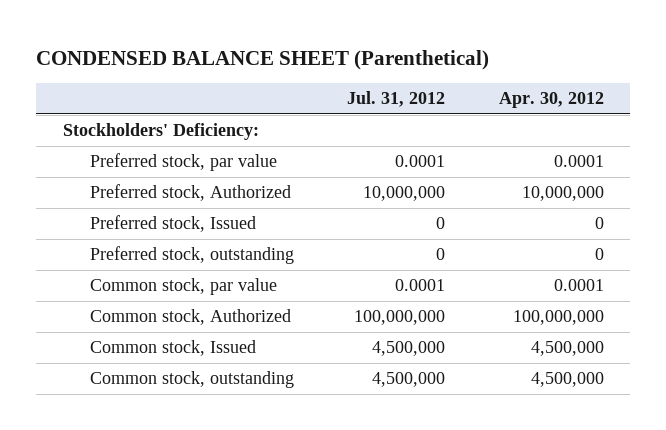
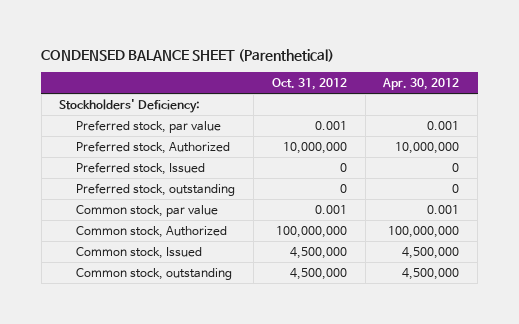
- | Jul. 31, 2012 | Apr. 30, 2012
+ | Oct. 31, 2012 | Apr. 30, 2012
- Preferred stock, par value | 0.0001 | 0.0001
+ Preferred stock, par value | 0.001 | 0.001
- Common stock, par value | 0.0001 | 0.0001
+ Common stock, par value | 0.001 | 0.001

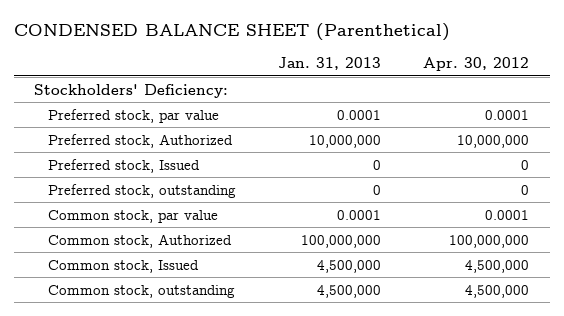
- | Oct. 31, 2012 | Apr. 30, 2012
+ | Jan. 31, 2013 | Apr. 30, 2012
- Preferred stock, par value | 0.001 | 0.001
+ Preferred stock, par value | 0.0001 | 0.0001
- Common stock, par value | 0.001 | 0.001
+ Common stock, par value | 0.0001 | 0.0001

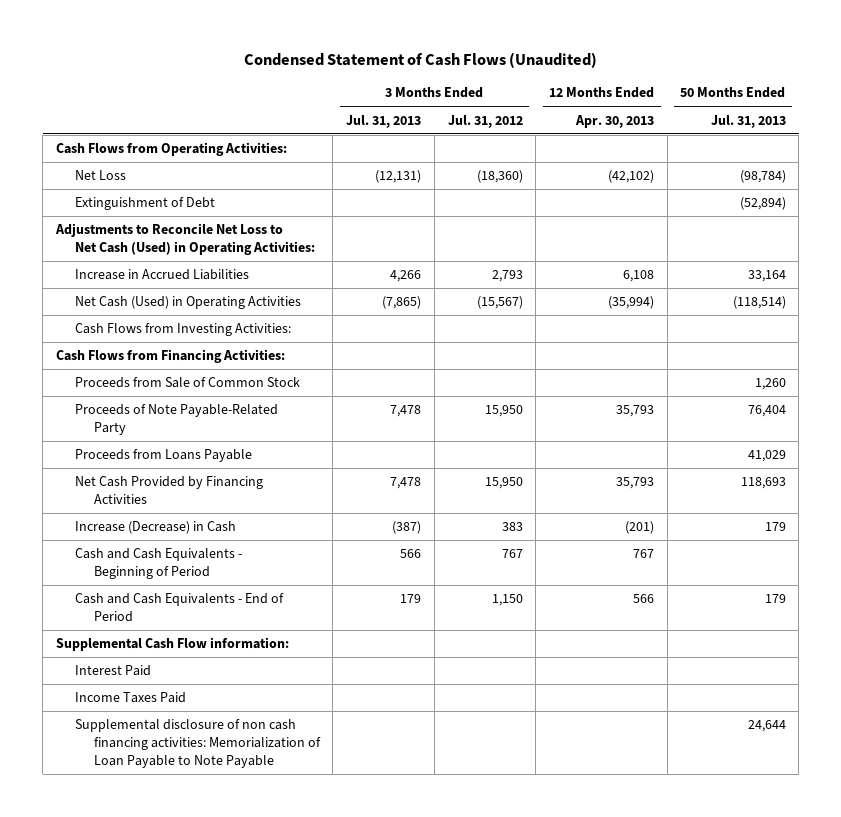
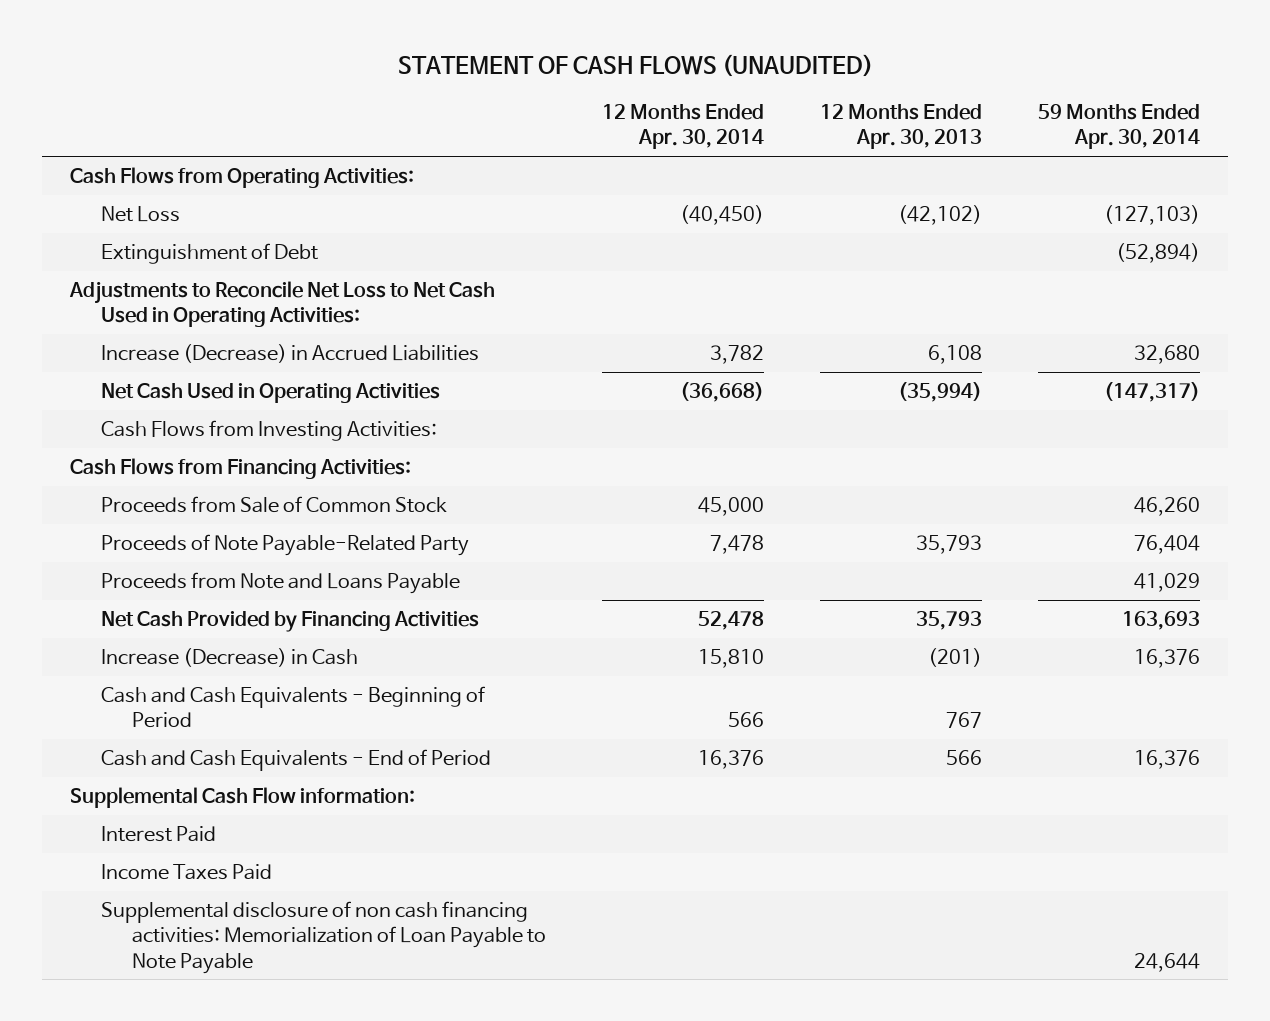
- Condensed Statement of Cash Flows (Unaudited)
+ STATEMENT OF CASH FLOWS (UNAUDITED)
- | 3 Months Ended Jul. 31, 2013 | 3 Months Ended Jul. 31, 2012 | 12 Months Ended Apr. 30, 2013 | 50 Months Ended Jul. 31, 2013
+ | 12 Months Ended Apr. 30, 2014 | 12 Months Ended Apr. 30, 2013 | 59 Months Ended Apr. 30, 2014
- Adjustments to Reconcile Net Loss to Net Cash (Used) in Operating Activities:
- Increase in Accrued Liabilities | 4,266 | 2,793 | 6,108 | 33,164
- Net Cash (Used) in Operating Activities | (7,865) | (15,567) | (35,994) | (118,514)
+ Adjustments to Reconcile Net Loss to Net Cash Used in Operating Activities:
+ Increase (Decrease) in Accrued Liabilities | 3,782 | 6,108 | 32,680
+ Net Cash Used in Operating Activities | (36,668) | (35,994) | (147,317)
- Proceeds from Loans Payable | | | | 41,029
+ Proceeds from Note and Loans Payable | | | 41,029

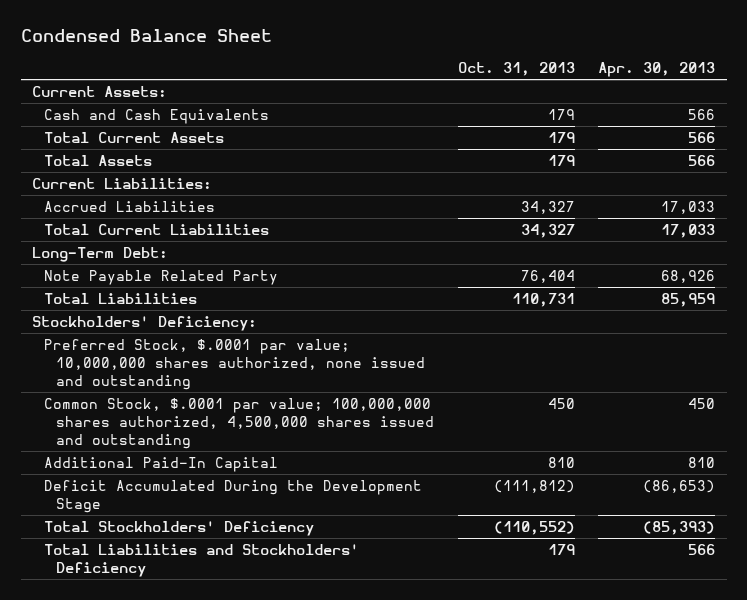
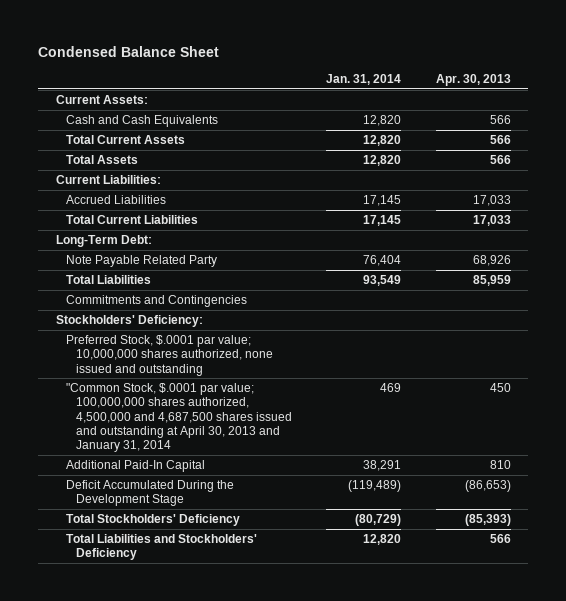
- | Oct. 31, 2013 | Apr. 30, 2013
+ | Jan. 31, 2014 | Apr. 30, 2013
+ Commitments and Contingencies
- Common Stock, $.0001 par value; 100,000,000 shares authorized, 4,500,000 shares issued and outstanding | 450 | 450
+ "Common Stock, $.0001 par value; 100,000,000 shares authorized, 4,500,000 and 4,687,500 shares issued and outstanding at April 30, 2013 and January 31, 2014 | 469 | 450

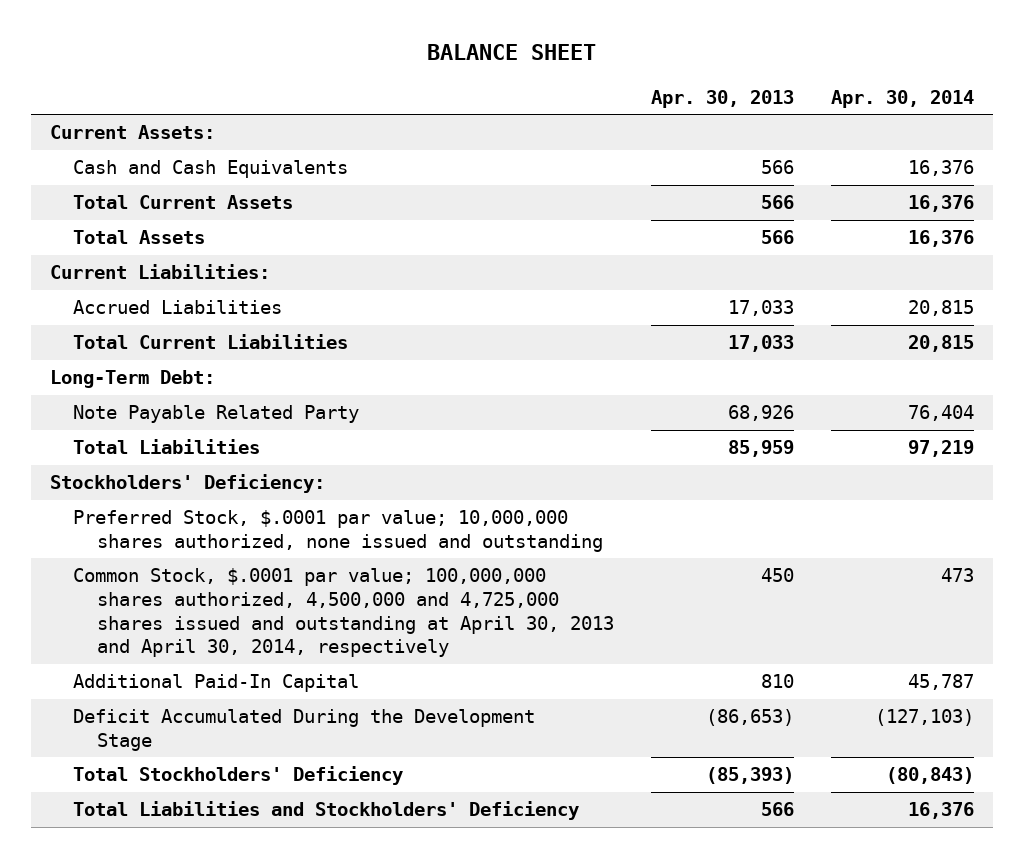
- Condensed Balance Sheet
+ BALANCE SHEET
- | Jan. 31, 2014 | Apr. 30, 2013
+ | Apr. 30, 2013 | Apr. 30, 2014
- Commitments and Contingencies
- "Common Stock, $.0001 par value; 100,000,000 shares authorized, 4,500,000 and 4,687,500 shares issued and outstanding at April 30, 2013 and January 31, 2014 | 469 | 450
+ Common Stock, $.0001 par value; 100,000,000 shares authorized, 4,500,000 and 4,725,000 shares issued and outstanding at April 30, 2013 and April 30, 2014, respectively | 450 | 473

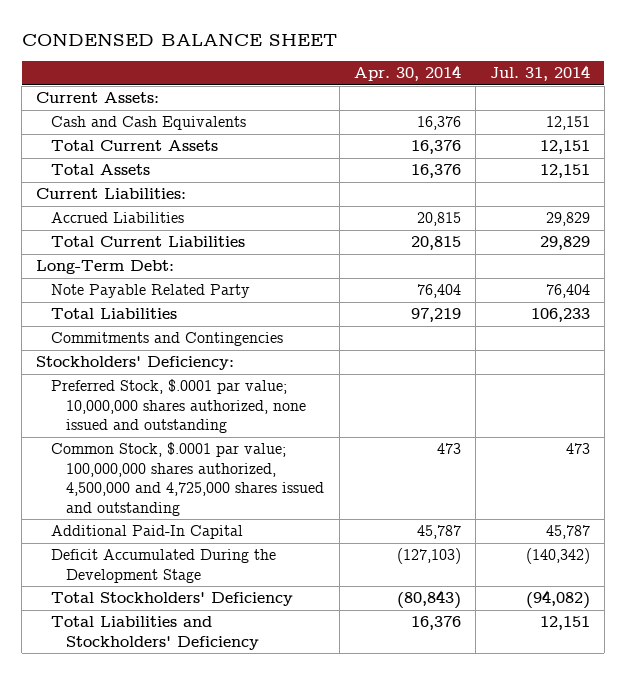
- BALANCE SHEET
+ CONDENSED BALANCE SHEET
- | Apr. 30, 2013 | Apr. 30, 2014
+ | Apr. 30, 2014 | Jul. 31, 2014
+ Commitments and Contingencies
- Common Stock, $.0001 par value; 100,000,000 shares authorized, 4,500,000 and 4,725,000 shares issued and outstanding at April 30, 2013 and April 30, 2014, respectively | 450 | 473
+ Common Stock, $.0001 par value; 100,000,000 shares authorized, 4,500,000 and 4,725,000 shares issued and outstanding | 473 | 473

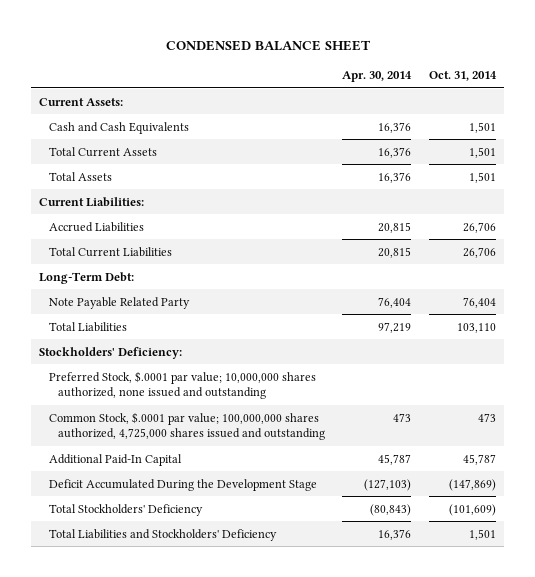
- | Apr. 30, 2014 | Jul. 31, 2014
+ | Apr. 30, 2014 | Oct. 31, 2014
- Commitments and Contingencies
- Common Stock, $.0001 par value; 100,000,000 shares authorized, 4,500,000 and 4,725,000 shares issued and outstanding | 473 | 473
+ Common Stock, $.0001 par value; 100,000,000 shares authorized, 4,725,000 shares issued and outstanding | 473 | 473

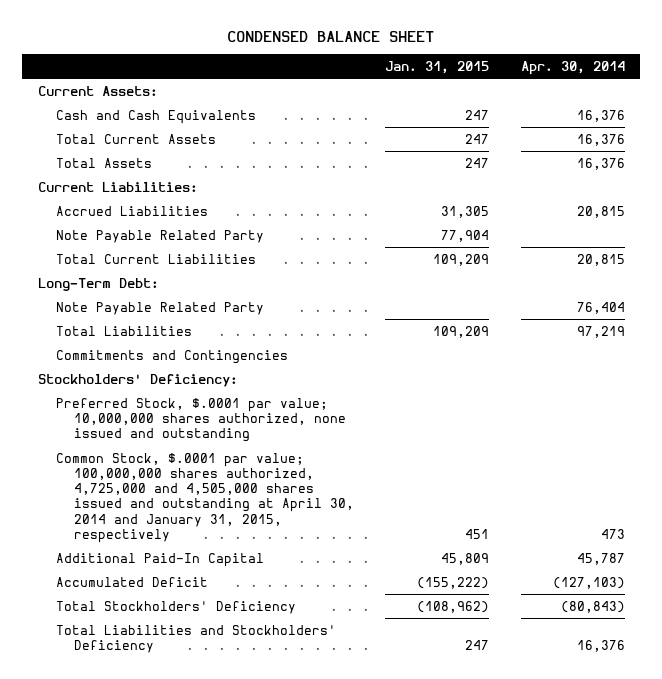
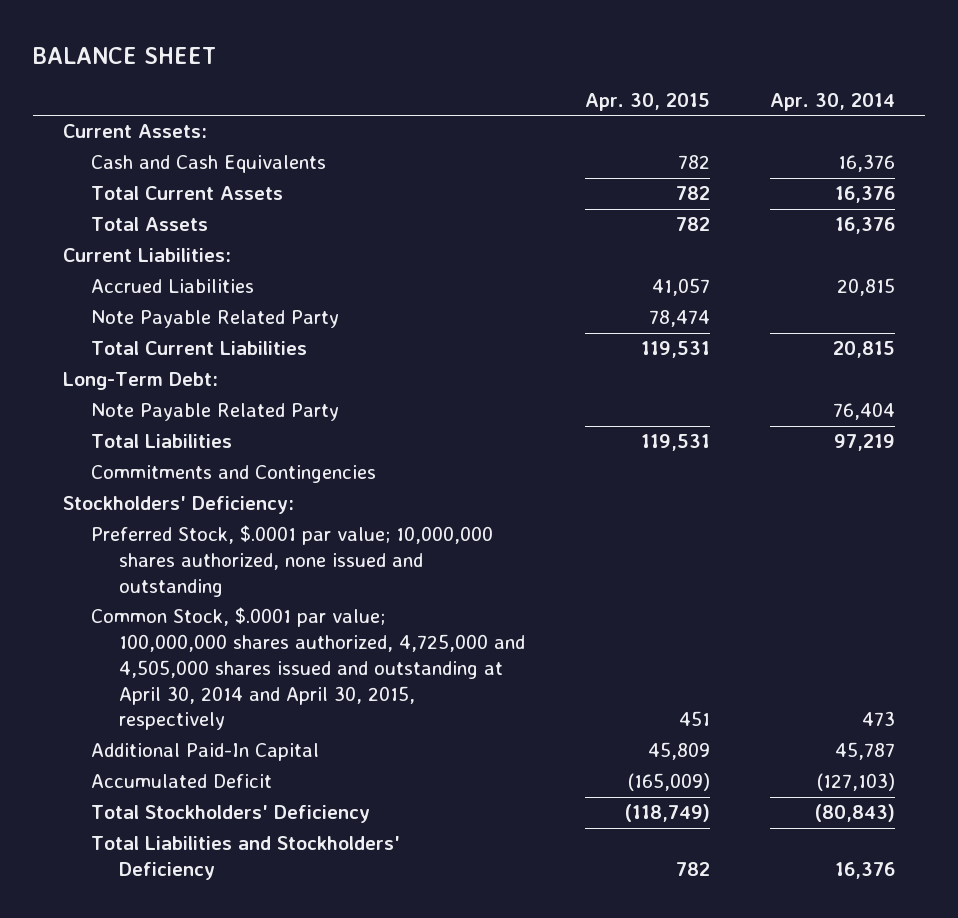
- CONDENSED BALANCE SHEET
+ BALANCE SHEET
- | Jan. 31, 2015 | Apr. 30, 2014
+ | Apr. 30, 2015 | Apr. 30, 2014
- Common Stock, $.0001 par value; 100,000,000 shares authorized, 4,725,000 and 4,505,000 shares issued and outstanding at April 30, 2014 and January 31, 2015, respectively | 451 | 473
+ Common Stock, $.0001 par value; 100,000,000 shares authorized, 4,725,000 and 4,505,000 shares issued and outstanding at April 30, 2014 and April 30, 2015, respectively | 451 | 473

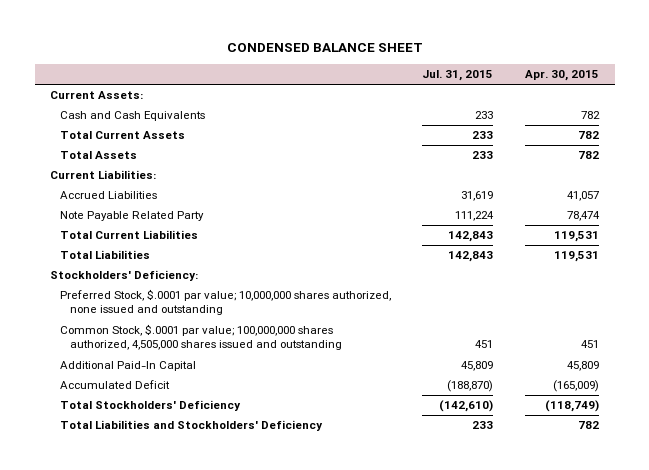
- BALANCE SHEET
+ CONDENSED BALANCE SHEET
- | Apr. 30, 2015 | Apr. 30, 2014
+ | Jul. 31, 2015 | Apr. 30, 2015
- Long-Term Debt:
- Note Payable Related Party | | 76,404
- Commitments and Contingencies
- Common Stock, $.0001 par value; 100,000,000 shares authorized, 4,725,000 and 4,505,000 shares issued and outstanding at April 30, 2014 and April 30, 2015, respectively | 451 | 473
+ Common Stock, $.0001 par value; 100,000,000 shares authorized, 4,505,000 shares issued and outstanding | 451 | 451

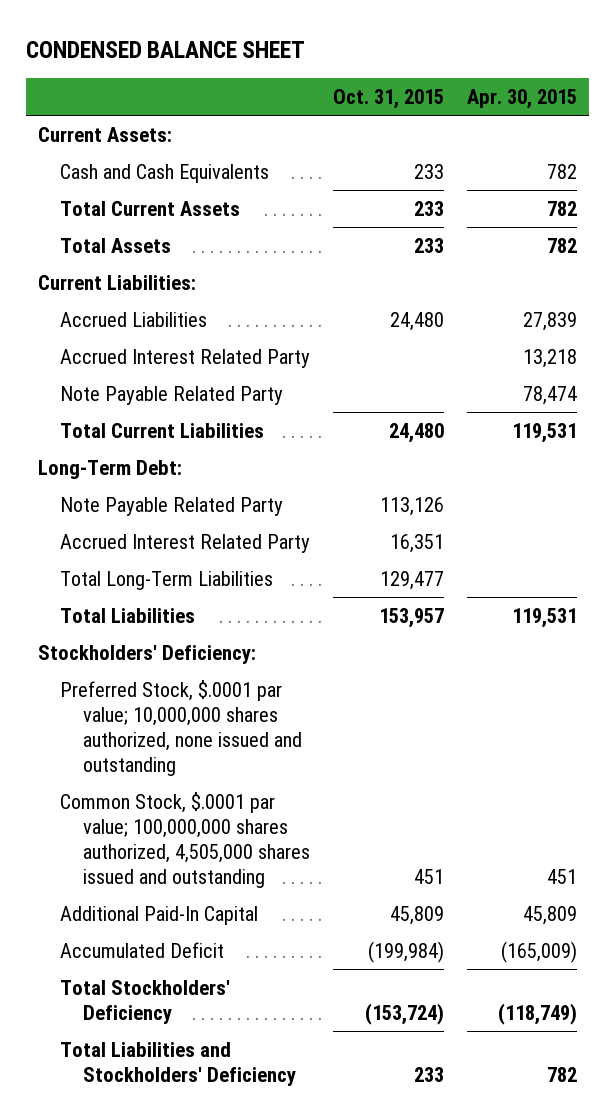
- | Jul. 31, 2015 | Apr. 30, 2015
+ | Oct. 31, 2015 | Apr. 30, 2015
- Accrued Liabilities | 31,619 | 41,057
+ Accrued Liabilities | 24,480 | 27,839
+ Accrued Interest Related Party | | 13,218
+ Long-Term Debt:
+ Note Payable Related Party | 113,126 |
+ Accrued Interest Related Party | 16,351 |
+ Total Long-Term Liabilities | 129,477 |

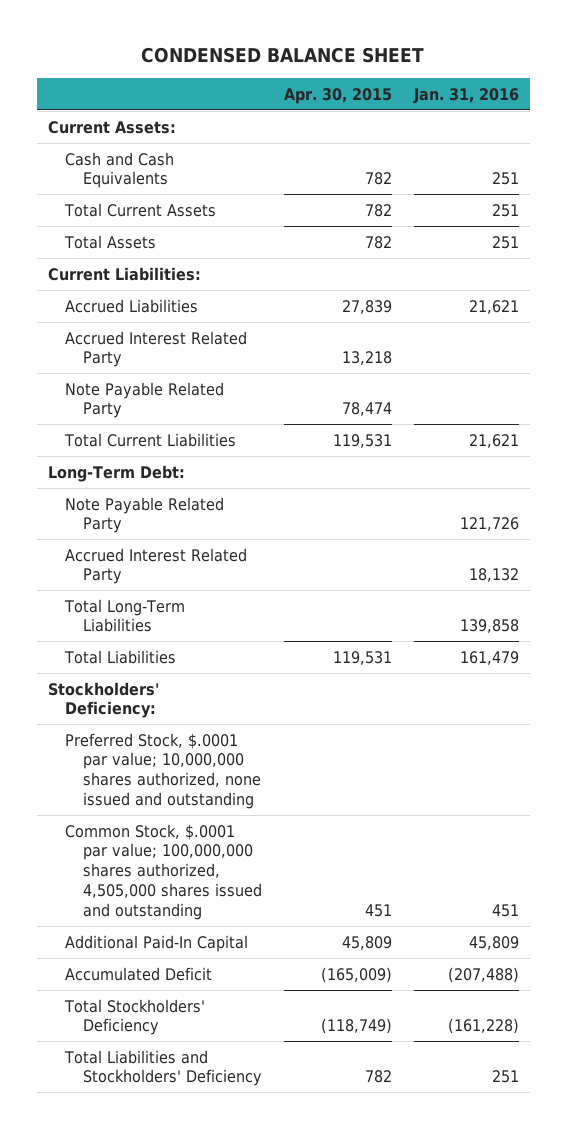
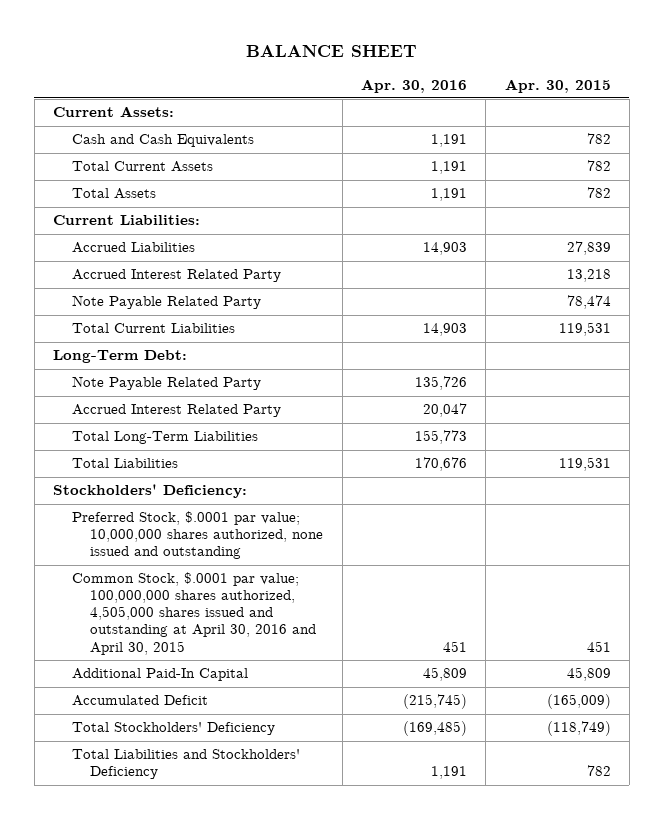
- CONDENSED BALANCE SHEET
+ BALANCE SHEET
- | Apr. 30, 2015 | Jan. 31, 2016
+ | Apr. 30, 2016 | Apr. 30, 2015
- Common Stock, $.0001 par value; 100,000,000 shares authorized, 4,505,000 shares issued and outstanding | 451 | 451
+ Common Stock, $.0001 par value; 100,000,000 shares authorized, 4,505,000 shares issued and outstanding at April 30, 2016 and April 30, 2015 | 451 | 451

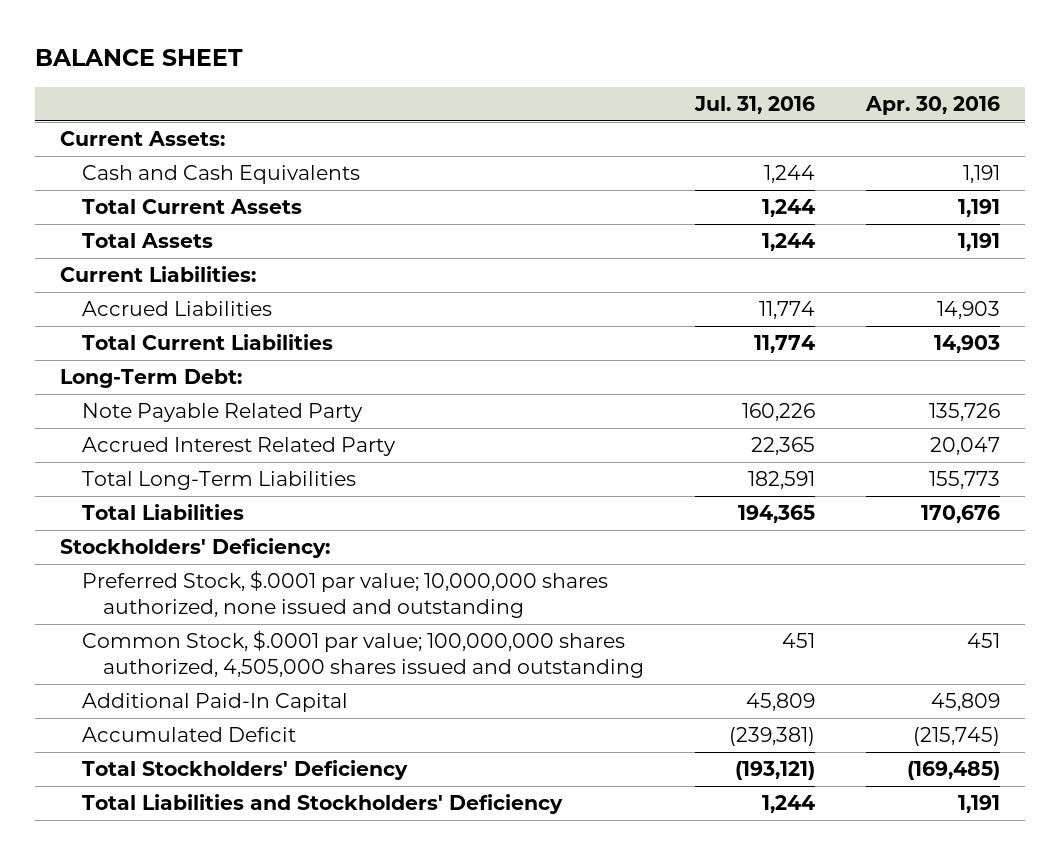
- | Apr. 30, 2016 | Apr. 30, 2015
+ | Jul. 31, 2016 | Apr. 30, 2016
- Accrued Interest Related Party | | 13,218
- Note Payable Related Party | | 78,474
- Common Stock, $.0001 par value; 100,000,000 shares authorized, 4,505,000 shares issued and outstanding at April 30, 2016 and April 30, 2015 | 451 | 451
+ Common Stock, $.0001 par value; 100,000,000 shares authorized, 4,505,000 shares issued and outstanding | 451 | 451

